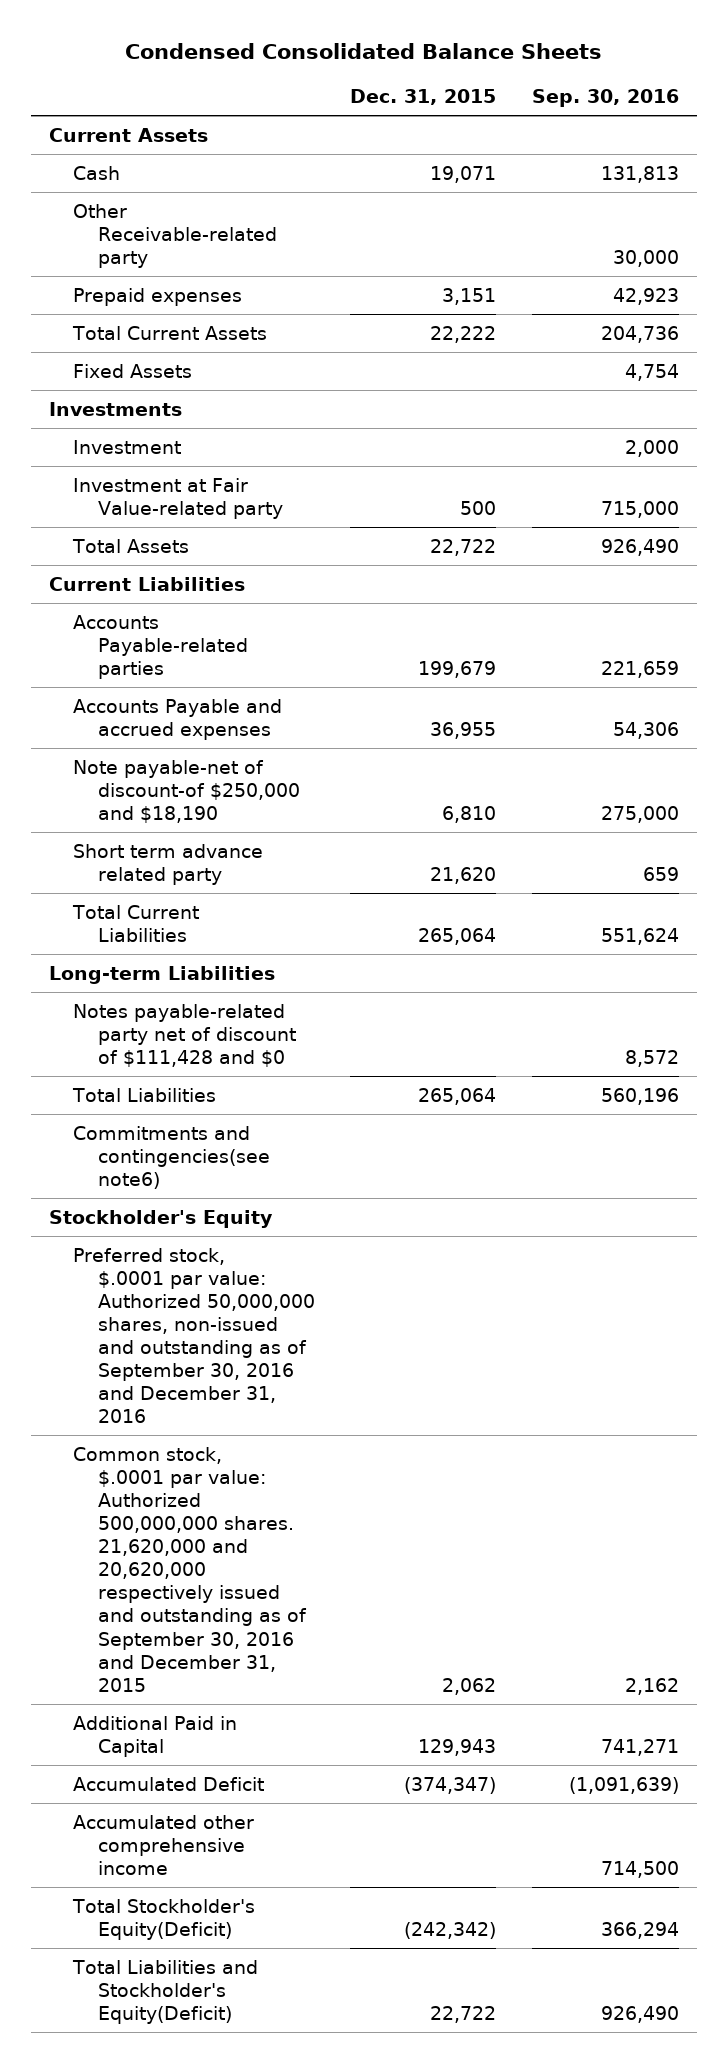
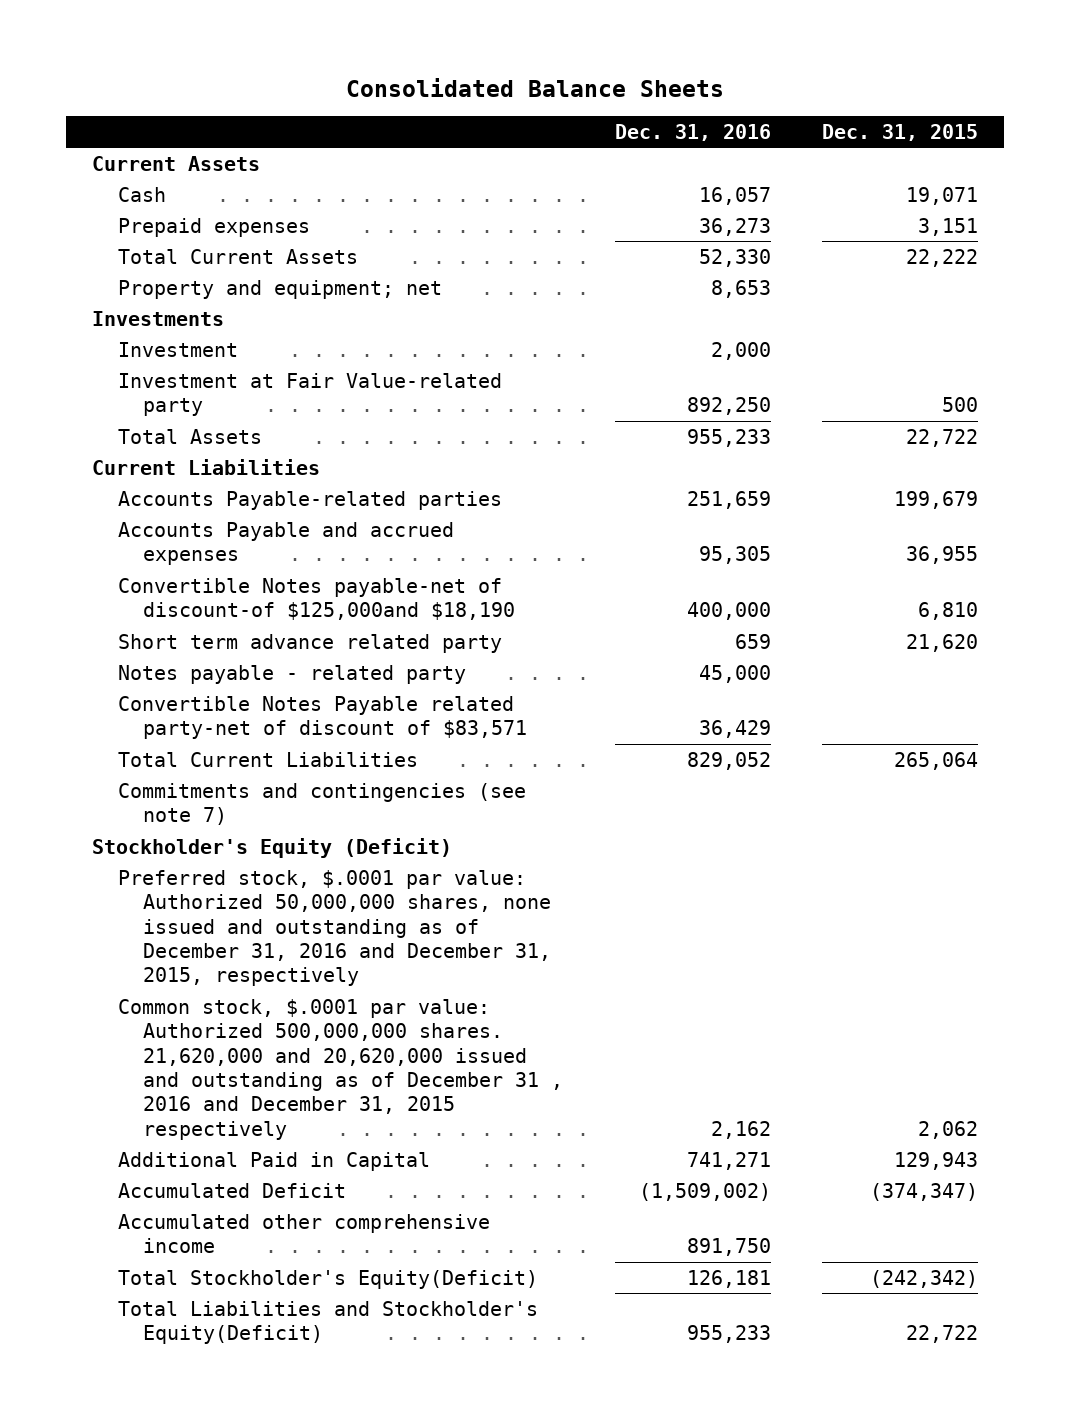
- Condensed Consolidated Balance Sheets
+ Consolidated Balance Sheets
- | Dec. 31, 2015 | Sep. 30, 2016
+ | Dec. 31, 2016 | Dec. 31, 2015
- Other Receivable-related party | | 30,000
- Fixed Assets | | 4,754
+ Property and equipment; net | 8,653 |
- Note payable-net of discount-of $250,000 and $18,190 | 6,810 | 275,000
+ Convertible Notes payable-net of discount-of $125,000and $18,190 | 400,000 | 6,810
+ Notes payable - related party | 45,000 |
+ Convertible Notes Payable related party-net of discount of $83,571 | 36,429 |
- Long-term Liabilities
- Notes payable-related party net of discount of $111,428 and $0 | | 8,572
- Total Liabilities | 265,064 | 560,196
- Commitments and contingencies(see note6)
- Stockholder's Equity
- Preferred stock, $.0001 par value: Authorized 50,000,000 shares, non-issued and outstanding as of September 30, 2016 and December 31, 2016
- Common stock, $.0001 par value: Authorized 500,000,000 shares. 21,620,000 and 20,620,000 respectively issued and outstanding as of September 30, 2016 and December 31, 2015 | 2,062 | 2,162
+ Commitments and contingencies (see note 7)
+ Stockholder's Equity (Deficit)
+ Preferred stock, $.0001 par value: Authorized 50,000,000 shares, none issued and outstanding as of December 31, 2016 and December 31, 2015, respectively
+ Common stock, $.0001 par value: Authorized 500,000,000 shares. 21,620,000 and 20,620,000 issued and outstanding as of December 31 , 2016 and December 31, 2015 respectively | 2,162 | 2,062

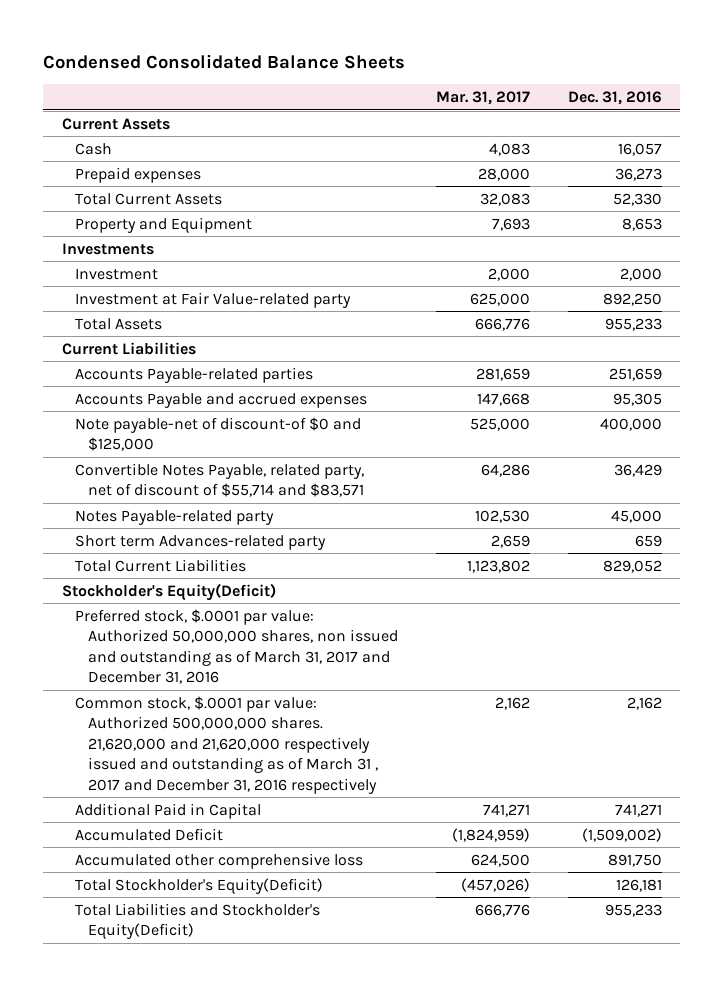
- Consolidated Balance Sheets
+ Condensed Consolidated Balance Sheets
- | Dec. 31, 2016 | Dec. 31, 2015
+ | Mar. 31, 2017 | Dec. 31, 2016
- Property and equipment; net | 8,653 |
+ Property and Equipment | 7,693 | 8,653
- Convertible Notes payable-net of discount-of $125,000and $18,190 | 400,000 | 6,810
- Short term advance related party | 659 | 21,620
- Notes payable - related party | 45,000 |
- Convertible Notes Payable related party-net of discount of $83,571 | 36,429 |
+ Note payable-net of discount-of $0 and $125,000 | 525,000 | 400,000
+ Convertible Notes Payable, related party, net of discount of $55,714 and $83,571 | 64,286 | 36,429
+ Notes Payable-related party | 102,530 | 45,000
+ Short term Advances-related party | 2,659 | 659
- Commitments and contingencies (see note 7)
- Stockholder's Equity (Deficit)
- Preferred stock, $.0001 par value: Authorized 50,000,000 shares, none issued and outstanding as of December 31, 2016 and December 31, 2015, respectively
- Common stock, $.0001 par value: Authorized 500,000,000 shares. 21,620,000 and 20,620,000 issued and outstanding as of December 31 , 2016 and December 31, 2015 respectively | 2,162 | 2,062
+ Stockholder's Equity(Deficit)
+ Preferred stock, $.0001 par value: Authorized 50,000,000 shares, non issued and outstanding as of March 31, 2017 and December 31, 2016
+ Common stock, $.0001 par value: Authorized 500,000,000 shares. 21,620,000 and 21,620,000 respectively issued and outstanding as of March 31 , 2017 and December 31, 2016 respectively | 2,162 | 2,162
- Accumulated other comprehensive income | 891,750 |
+ Accumulated other comprehensive loss | 624,500 | 891,750

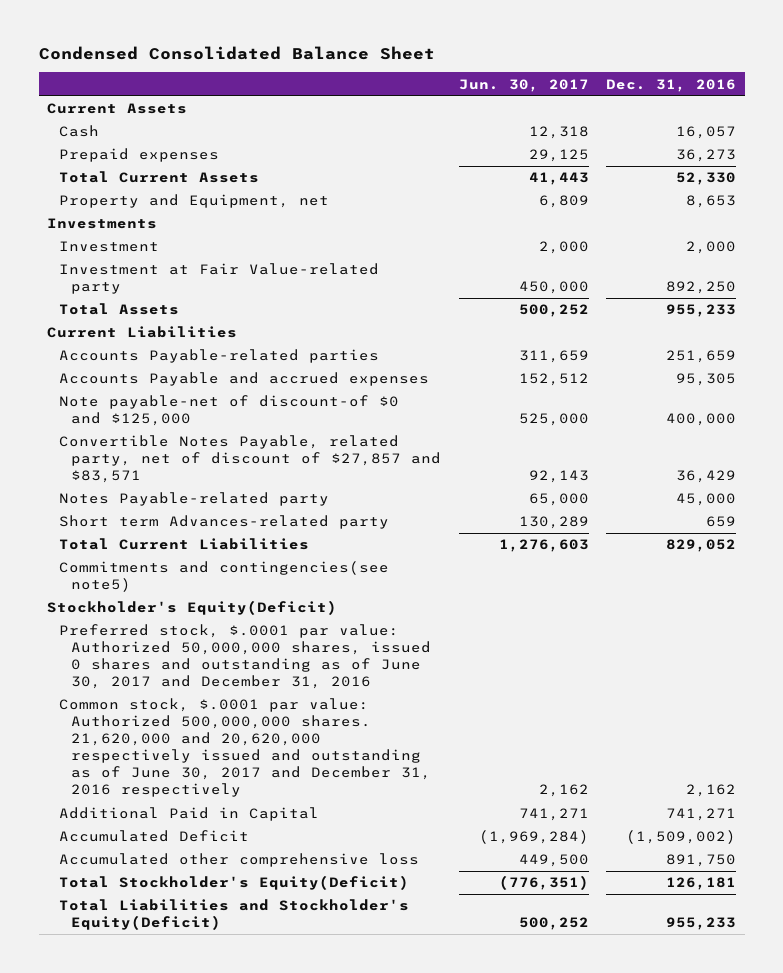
- Condensed Consolidated Balance Sheets
+ Condensed Consolidated Balance Sheet
- | Mar. 31, 2017 | Dec. 31, 2016
+ | Jun. 30, 2017 | Dec. 31, 2016
- Property and Equipment | 7,693 | 8,653
+ Property and Equipment, net | 6,809 | 8,653
- Convertible Notes Payable, related party, net of discount of $55,714 and $83,571 | 64,286 | 36,429
+ Convertible Notes Payable, related party, net of discount of $27,857 and $83,571 | 92,143 | 36,429
+ Commitments and contingencies(see note5)
- Preferred stock, $.0001 par value: Authorized 50,000,000 shares, non issued and outstanding as of March 31, 2017 and December 31, 2016
- Common stock, $.0001 par value: Authorized 500,000,000 shares. 21,620,000 and 21,620,000 respectively issued and outstanding as of March 31 , 2017 and December 31, 2016 respectively | 2,162 | 2,162
+ Preferred stock, $.0001 par value: Authorized 50,000,000 shares, issued 0 shares and outstanding as of June 30, 2017 and December 31, 2016
+ Common stock, $.0001 par value: Authorized 500,000,000 shares. 21,620,000 and 20,620,000 respectively issued and outstanding as of June 30, 2017 and December 31, 2016 respectively | 2,162 | 2,162

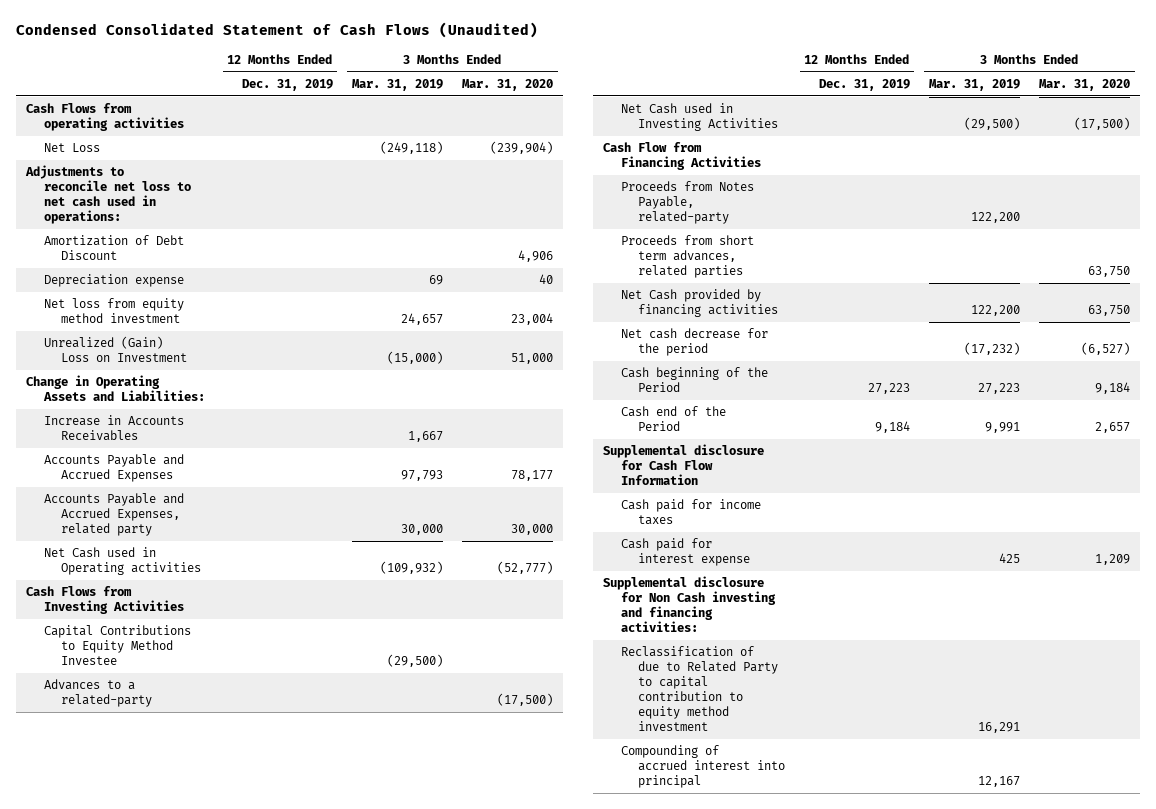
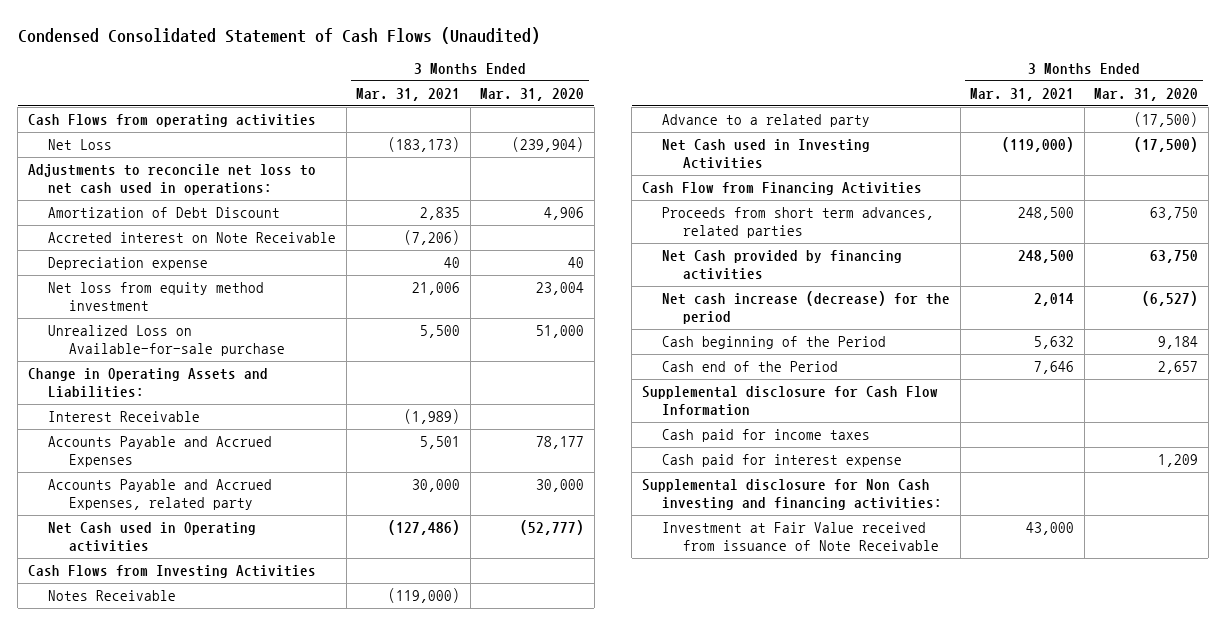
- | 12 Months Ended Dec. 31, 2019 | 3 Months Ended Mar. 31, 2019 | 3 Months Ended Mar. 31, 2020
+ | 3 Months Ended Mar. 31, 2021 | 3 Months Ended Mar. 31, 2020
+ Accreted interest on Note Receivable | (7,206) |
- Unrealized (Gain) Loss on Investment | | (15,000) | 51,000
+ Unrealized Loss on Available-for-sale purchase | 5,500 | 51,000
- Increase in Accounts Receivables | | 1,667 |
+ Interest Receivable | (1,989) |
- Capital Contributions to Equity Method Investee | | (29,500) |
- Advances to a related-party | | | (17,500)
+ Notes Receivable | (119,000) |
+ Advance to a related party | | (17,500)
- Proceeds from Notes Payable, related-party | | 122,200 |
- Net cash decrease for the period | | (17,232) | (6,527)
+ Net cash increase (decrease) for the period | 2,014 | (6,527)
- Reclassification of due to Related Party to capital contribution to equity method investment | | 16,291 |
- Compounding of accrued interest into principal | | 12,167 |
+ Investment at Fair Value received from issuance of Note Receivable | 43,000 |

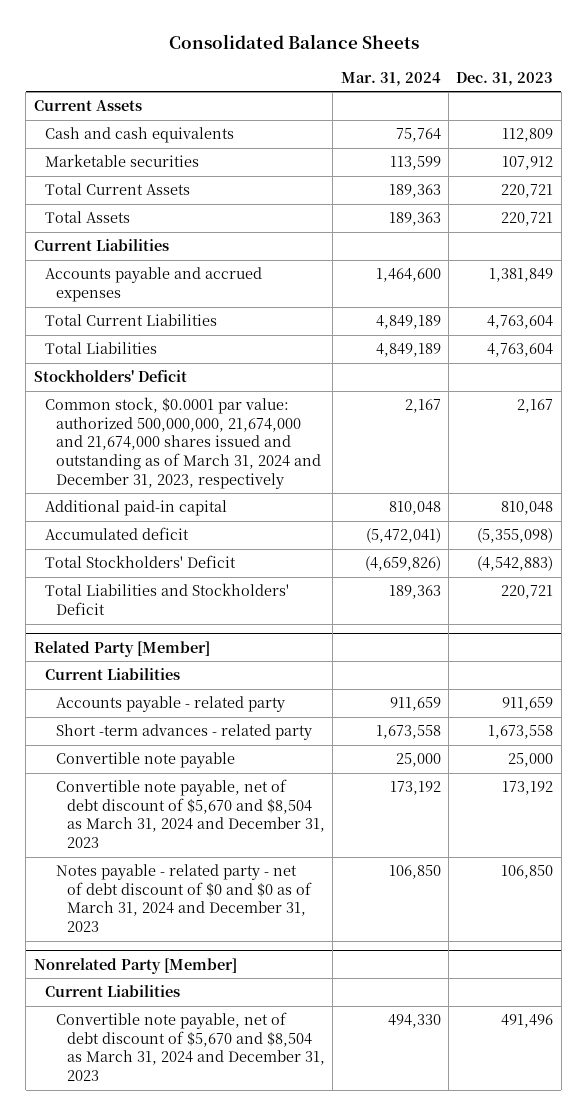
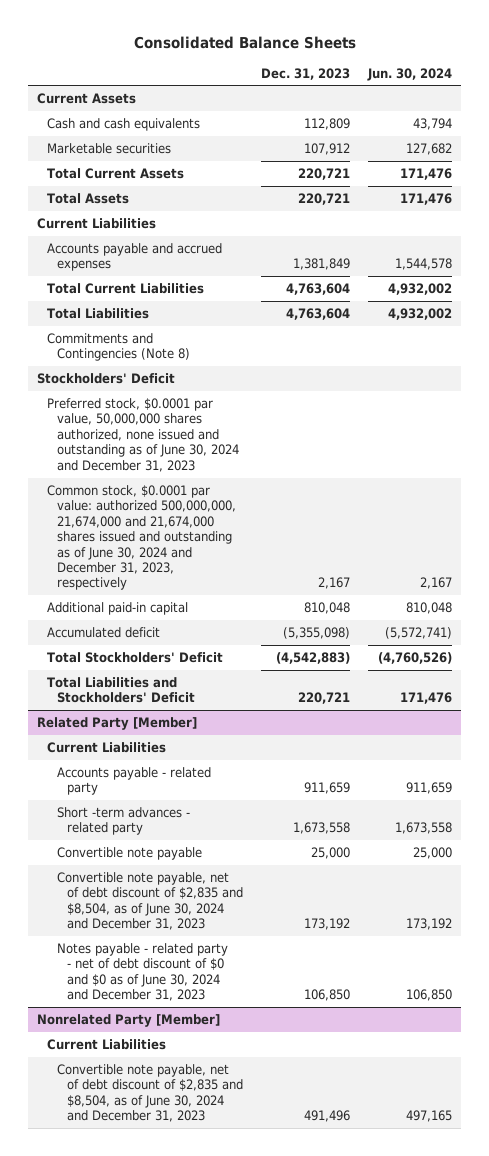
- | Mar. 31, 2024 | Dec. 31, 2023
+ | Dec. 31, 2023 | Jun. 30, 2024
+ Commitments and Contingencies (Note 8)
- Common stock, $0.0001 par value: authorized 500,000,000, 21,674,000 and 21,674,000 shares issued and outstanding as of March 31, 2024 and December 31, 2023, respectively | 2,167 | 2,167
+ Preferred stock, $0.0001 par value, 50,000,000 shares authorized, none issued and outstanding as of June 30, 2024 and December 31, 2023
+ Common stock, $0.0001 par value: authorized 500,000,000, 21,674,000 and 21,674,000 shares issued and outstanding as of June 30, 2024 and December 31, 2023, respectively | 2,167 | 2,167
@ Related Party [Member]
- Convertible note payable, net of debt discount of $5,670 and $8,504 as March 31, 2024 and December 31, 2023 | 173,192 | 173,192
- Notes payable - related party - net of debt discount of $0 and $0 as of March 31, 2024 and December 31, 2023 | 106,850 | 106,850
+ Convertible note payable, net of debt discount of $2,835 and $8,504, as of June 30, 2024 and December 31, 2023 | 173,192 | 173,192
+ Notes payable - related party - net of debt discount of $0 and $0 as of June 30, 2024 and December 31, 2023 | 106,850 | 106,850
@ Nonrelated Party [Member]
- Convertible note payable, net of debt discount of $5,670 and $8,504 as March 31, 2024 and December 31, 2023 | 494,330 | 491,496
+ Convertible note payable, net of debt discount of $2,835 and $8,504, as of June 30, 2024 and December 31, 2023 | 491,496 | 497,165

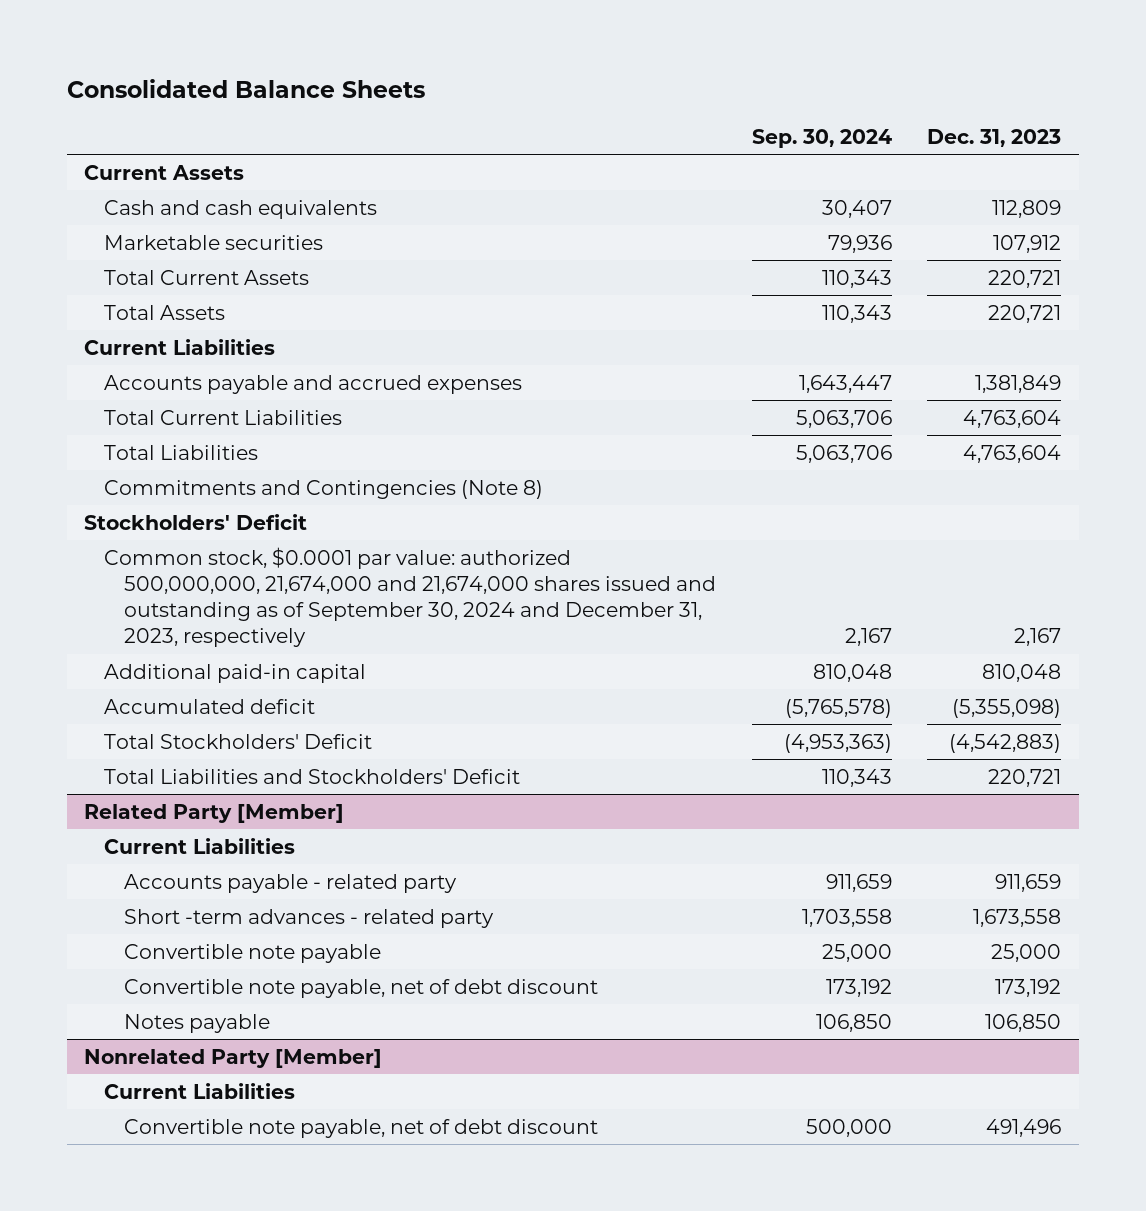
- | Dec. 31, 2023 | Jun. 30, 2024
+ | Sep. 30, 2024 | Dec. 31, 2023
- Preferred stock, $0.0001 par value, 50,000,000 shares authorized, none issued and outstanding as of June 30, 2024 and December 31, 2023
- Common stock, $0.0001 par value: authorized 500,000,000, 21,674,000 and 21,674,000 shares issued and outstanding as of June 30, 2024 and December 31, 2023, respectively | 2,167 | 2,167
+ Common stock, $0.0001 par value: authorized 500,000,000, 21,674,000 and 21,674,000 shares issued and outstanding as of September 30, 2024 and December 31, 2023, respectively | 2,167 | 2,167
@ Related Party [Member]
- Convertible note payable, net of debt discount of $2,835 and $8,504, as of June 30, 2024 and December 31, 2023 | 173,192 | 173,192
- Notes payable - related party - net of debt discount of $0 and $0 as of June 30, 2024 and December 31, 2023 | 106,850 | 106,850
+ Convertible note payable, net of debt discount | 173,192 | 173,192
+ Notes payable | 106,850 | 106,850
@ Nonrelated Party [Member]
- Convertible note payable, net of debt discount of $2,835 and $8,504, as of June 30, 2024 and December 31, 2023 | 491,496 | 497,165
+ Convertible note payable, net of debt discount | 500,000 | 491,496

